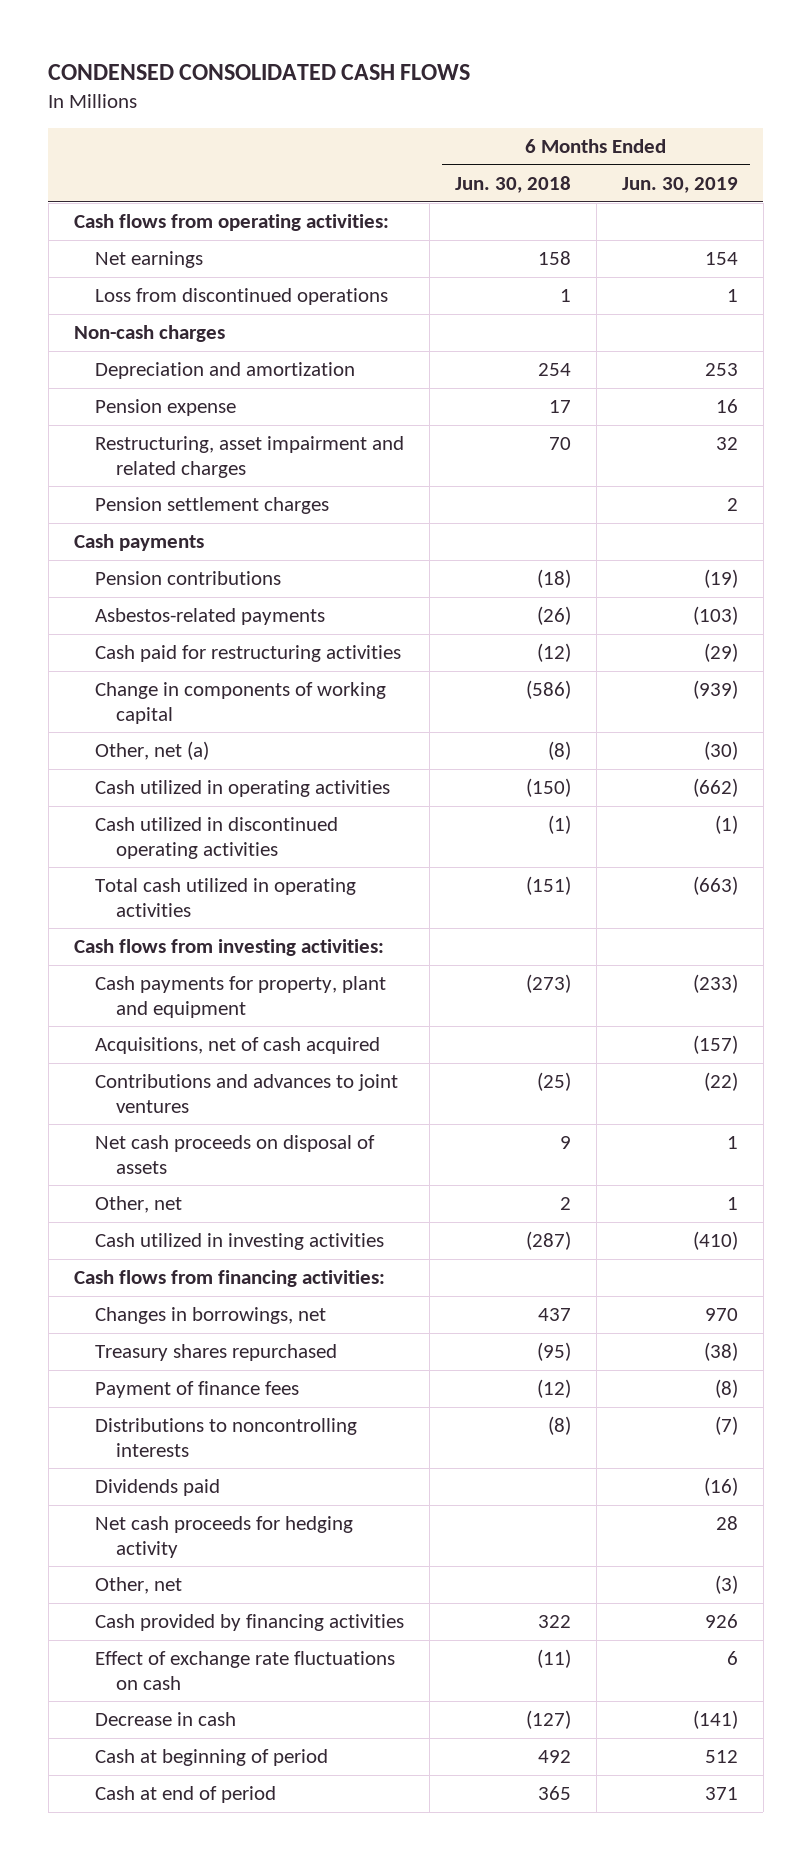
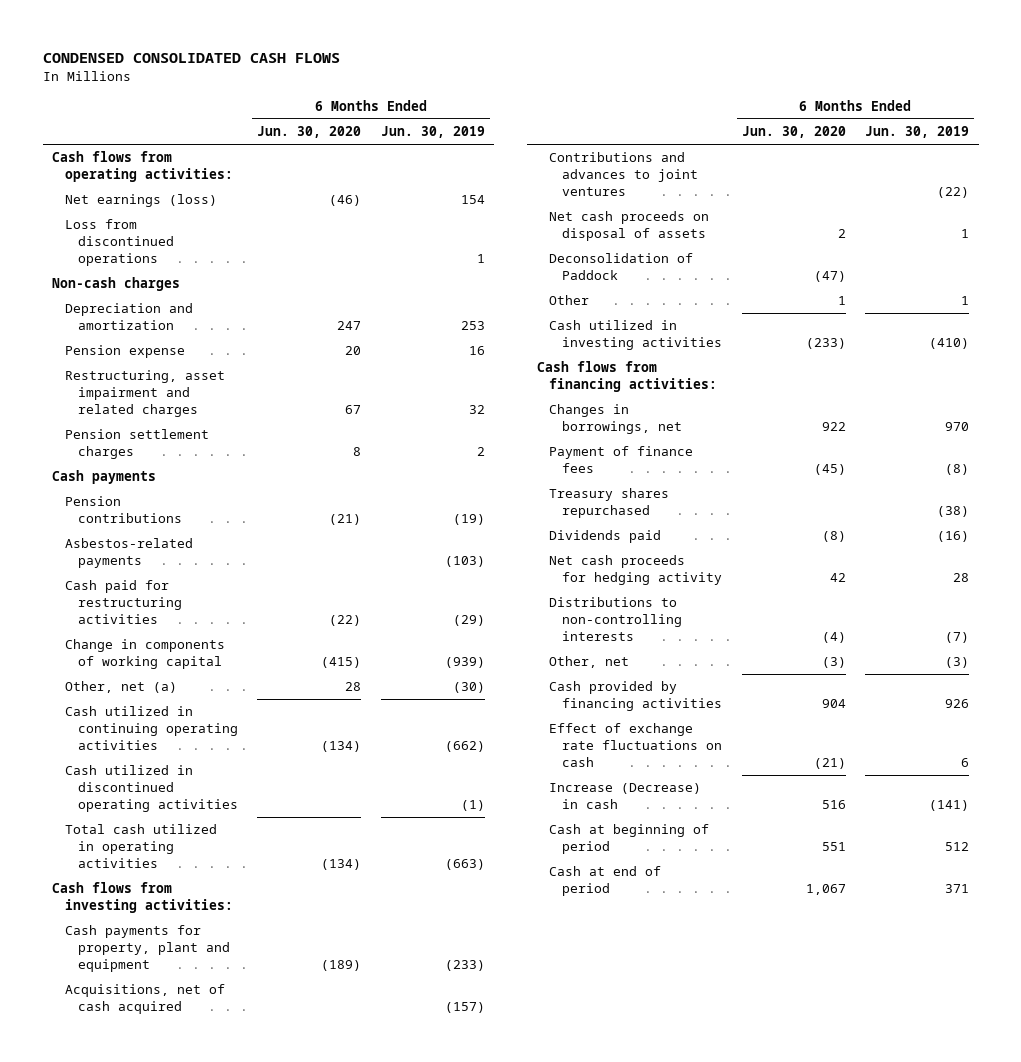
- | 6 Months Ended Jun. 30, 2018 | 6 Months Ended Jun. 30, 2019
+ | 6 Months Ended Jun. 30, 2020 | 6 Months Ended Jun. 30, 2019
- Net earnings | 158 | 154
+ Net earnings (loss) | (46) | 154
- Cash utilized in operating activities | (150) | (662)
+ Cash utilized in continuing operating activities | (134) | (662)
- Other, net | 2 | 1
+ Deconsolidation of Paddock | (47) |
+ Other | 1 | 1
- Distributions to noncontrolling interests | (8) | (7)
moved down: Treasury shares repurchased | | (38)
+ Distributions to non-controlling interests | (4) | (7)
- Decrease in cash | (127) | (141)
+ Increase (Decrease) in cash | 516 | (141)

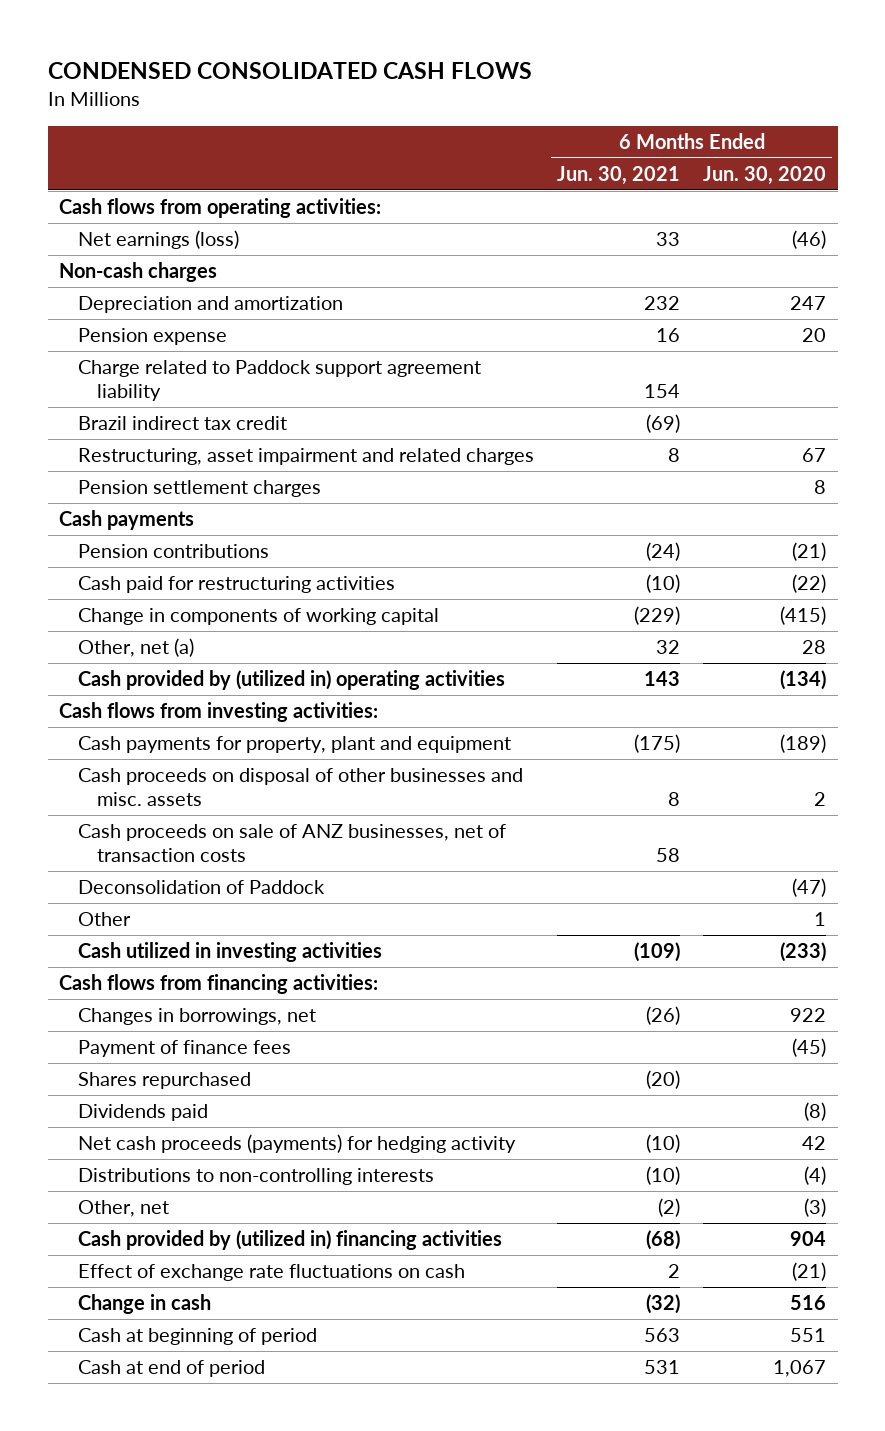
- | 6 Months Ended Jun. 30, 2020 | 6 Months Ended Jun. 30, 2019
+ | 6 Months Ended Jun. 30, 2021 | 6 Months Ended Jun. 30, 2020
- Loss from discontinued operations | | 1
+ Charge related to Paddock support agreement liability | 154 |
+ Brazil indirect tax credit | (69) |
- Asbestos-related payments | | (103)
- Cash utilized in continuing operating activities | (134) | (662)
- Cash utilized in discontinued operating activities | | (1)
- Total cash utilized in operating activities | (134) | (663)
+ Cash provided by (utilized in) operating activities | 143 | (134)
- Acquisitions, net of cash acquired | | (157)
- Contributions and advances to joint ventures | | (22)
- Net cash proceeds on disposal of assets | 2 | 1
+ Cash proceeds on disposal of other businesses and misc. assets | 8 | 2
+ Cash proceeds on sale of ANZ businesses, net of transaction costs | 58 |
- Treasury shares repurchased | | (38)
+ Shares repurchased | (20) |
- Net cash proceeds for hedging activity | 42 | 28
+ Net cash proceeds (payments) for hedging activity | (10) | 42
- Cash provided by financing activities | 904 | 926
+ Cash provided by (utilized in) financing activities | (68) | 904
- Increase (Decrease) in cash | 516 | (141)
+ Change in cash | (32) | 516

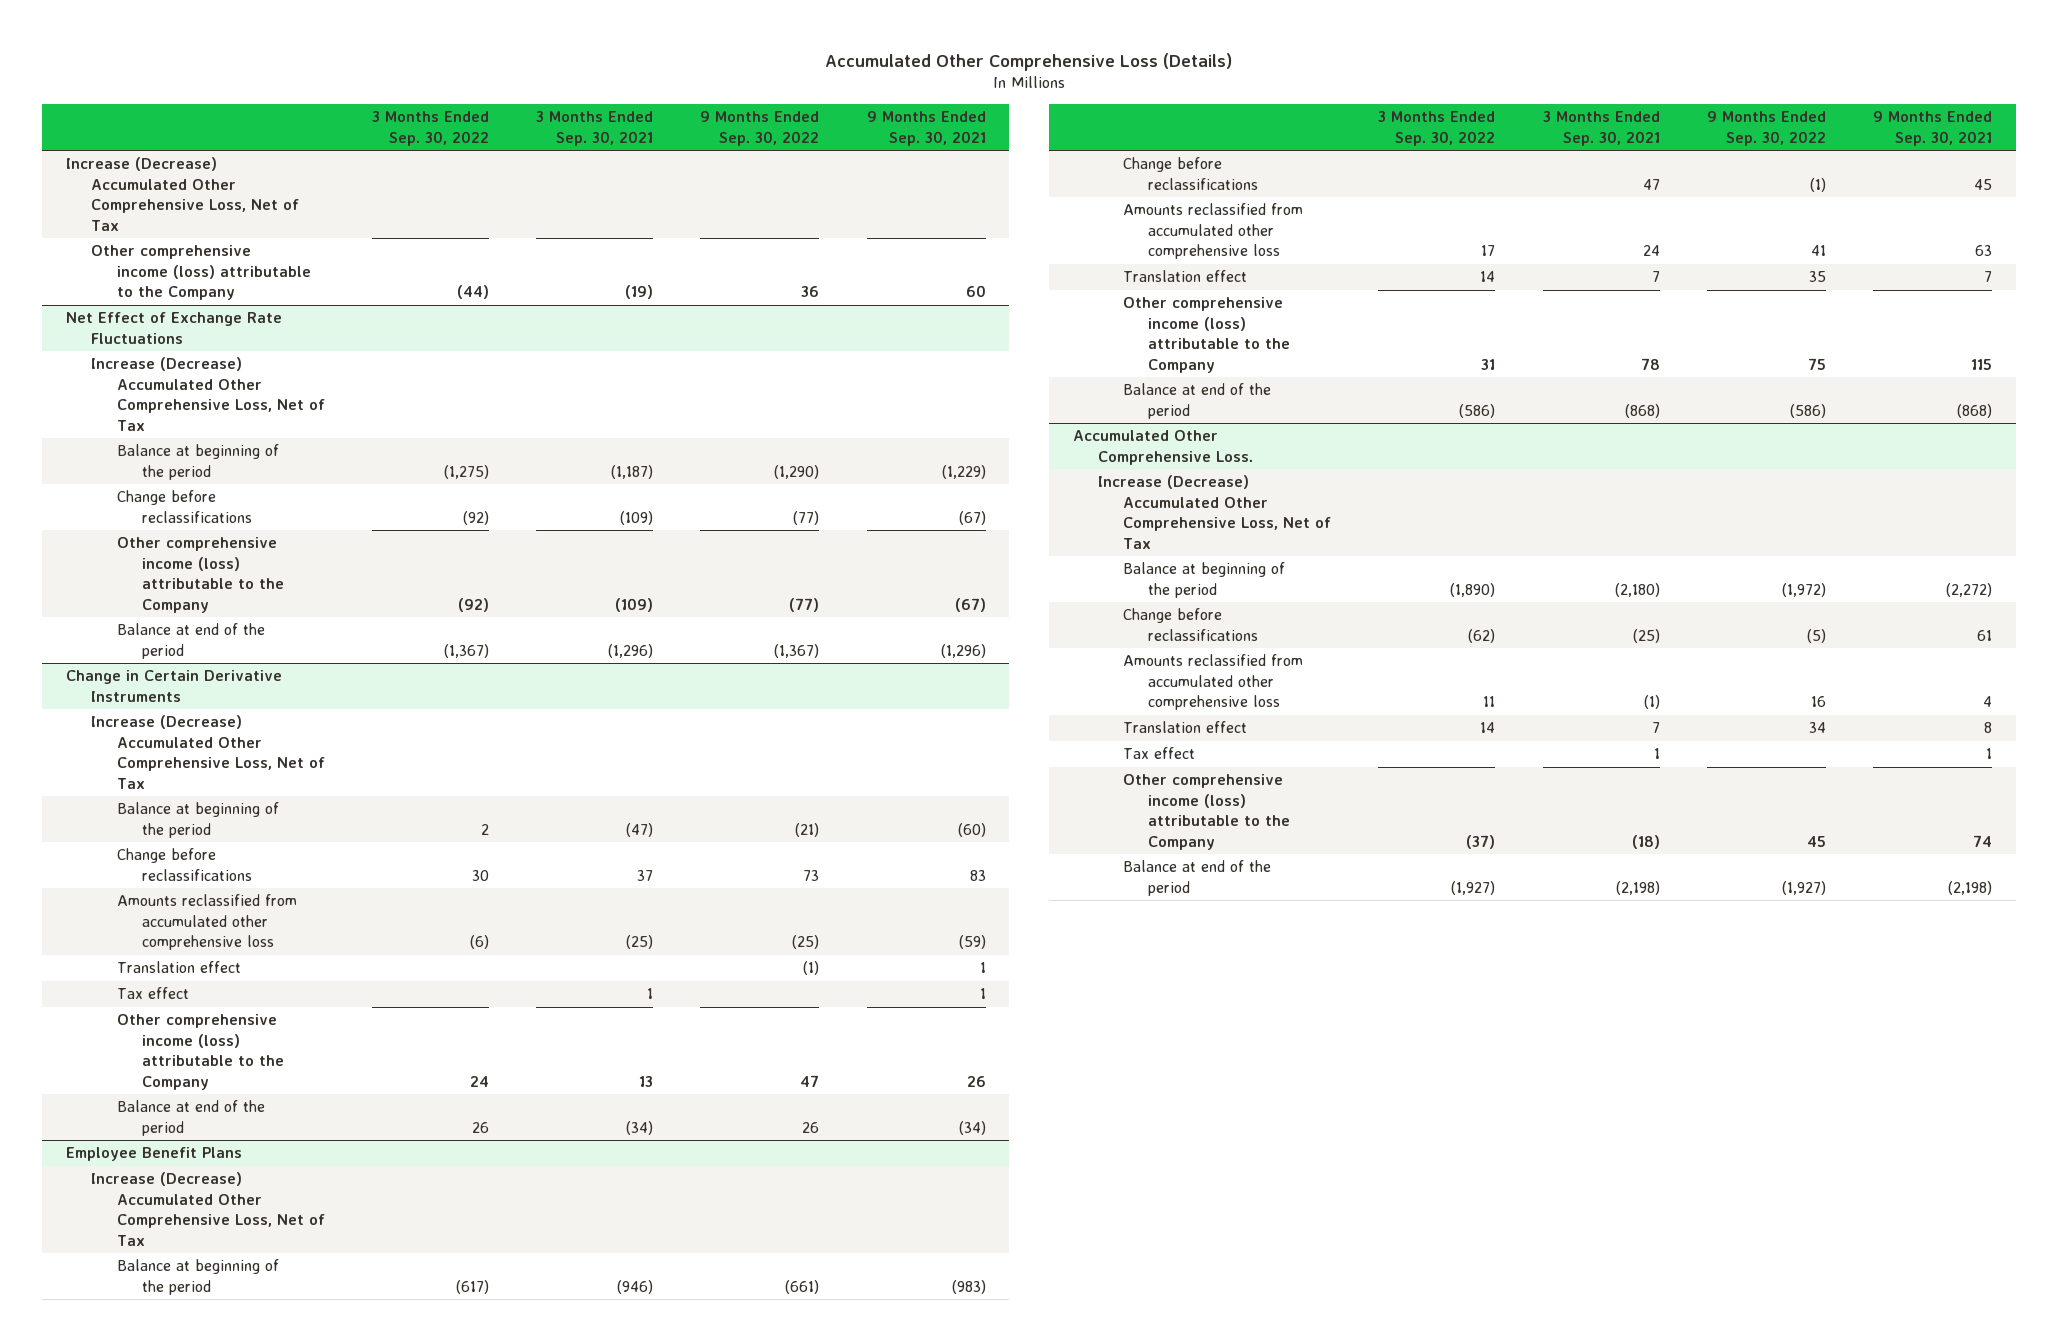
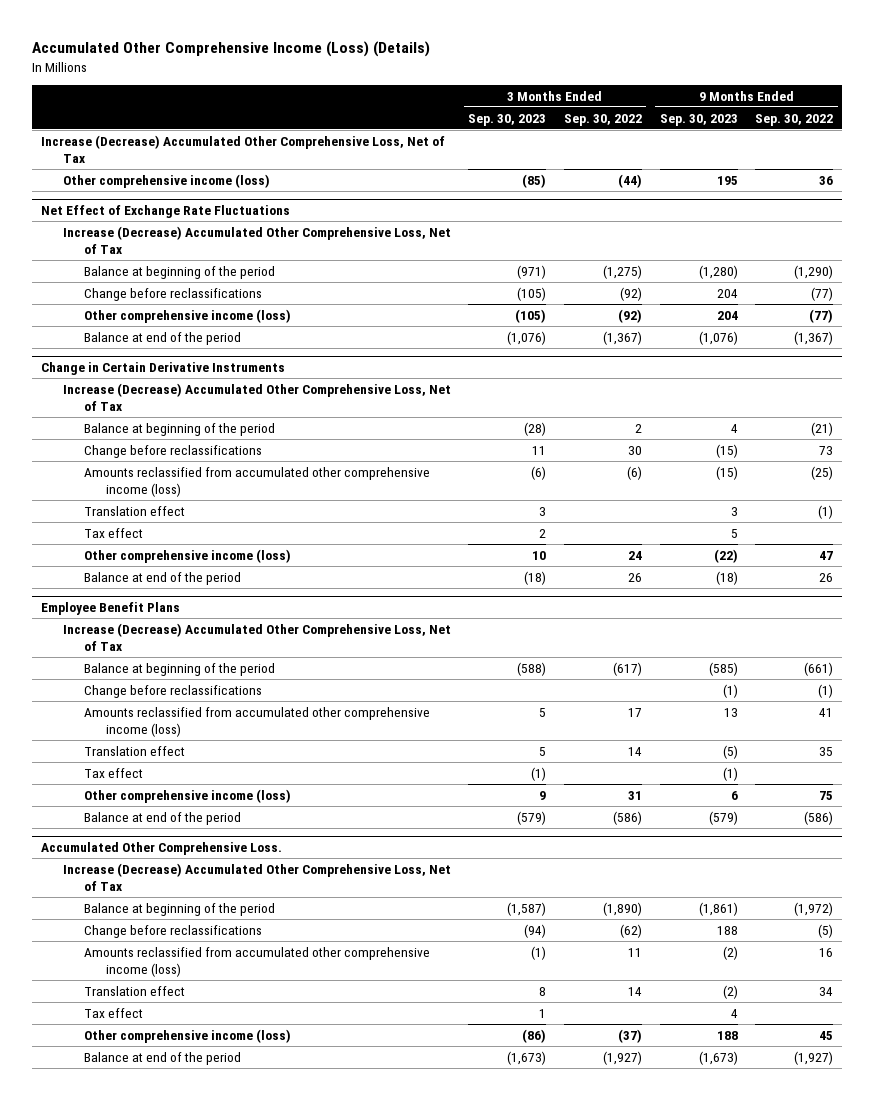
- Accumulated Other Comprehensive Loss (Details)
+ Accumulated Other Comprehensive Income (Loss) (Details)
- | 3 Months Ended Sep. 30, 2022 | 3 Months Ended Sep. 30, 2021 | 9 Months Ended Sep. 30, 2022 | 9 Months Ended Sep. 30, 2021
+ | 3 Months Ended Sep. 30, 2023 | 3 Months Ended Sep. 30, 2022 | 9 Months Ended Sep. 30, 2023 | 9 Months Ended Sep. 30, 2022
- Other comprehensive income (loss) attributable to the Company | (44) | (19) | 36 | 60
+ Other comprehensive income (loss) | (85) | (44) | 195 | 36
@ Net Effect of Exchange Rate Fluctuations
- Other comprehensive income (loss) attributable to the Company | (92) | (109) | (77) | (67)
+ Other comprehensive income (loss) | (105) | (92) | 204 | (77)
@ Change in Certain Derivative Instruments
- Amounts reclassified from accumulated other comprehensive loss | (6) | (25) | (25) | (59)
+ Amounts reclassified from accumulated other comprehensive income (loss) | (6) | (6) | (15) | (25)
- Other comprehensive income (loss) attributable to the Company | 24 | 13 | 47 | 26
+ Other comprehensive income (loss) | 10 | 24 | (22) | 47
@ Employee Benefit Plans
- Amounts reclassified from accumulated other comprehensive loss | 17 | 24 | 41 | 63
+ Amounts reclassified from accumulated other comprehensive income (loss) | 5 | 17 | 13 | 41
- Other comprehensive income (loss) attributable to the Company | 31 | 78 | 75 | 115
+ Tax effect | (1) | | (1) |
+ Other comprehensive income (loss) | 9 | 31 | 6 | 75
@ Accumulated Other Comprehensive Loss.
- Amounts reclassified from accumulated other comprehensive loss | 11 | (1) | 16 | 4
+ Amounts reclassified from accumulated other comprehensive income (loss) | (1) | 11 | (2) | 16
- Other comprehensive income (loss) attributable to the Company | (37) | (18) | 45 | 74
+ Other comprehensive income (loss) | (86) | (37) | 188 | 45

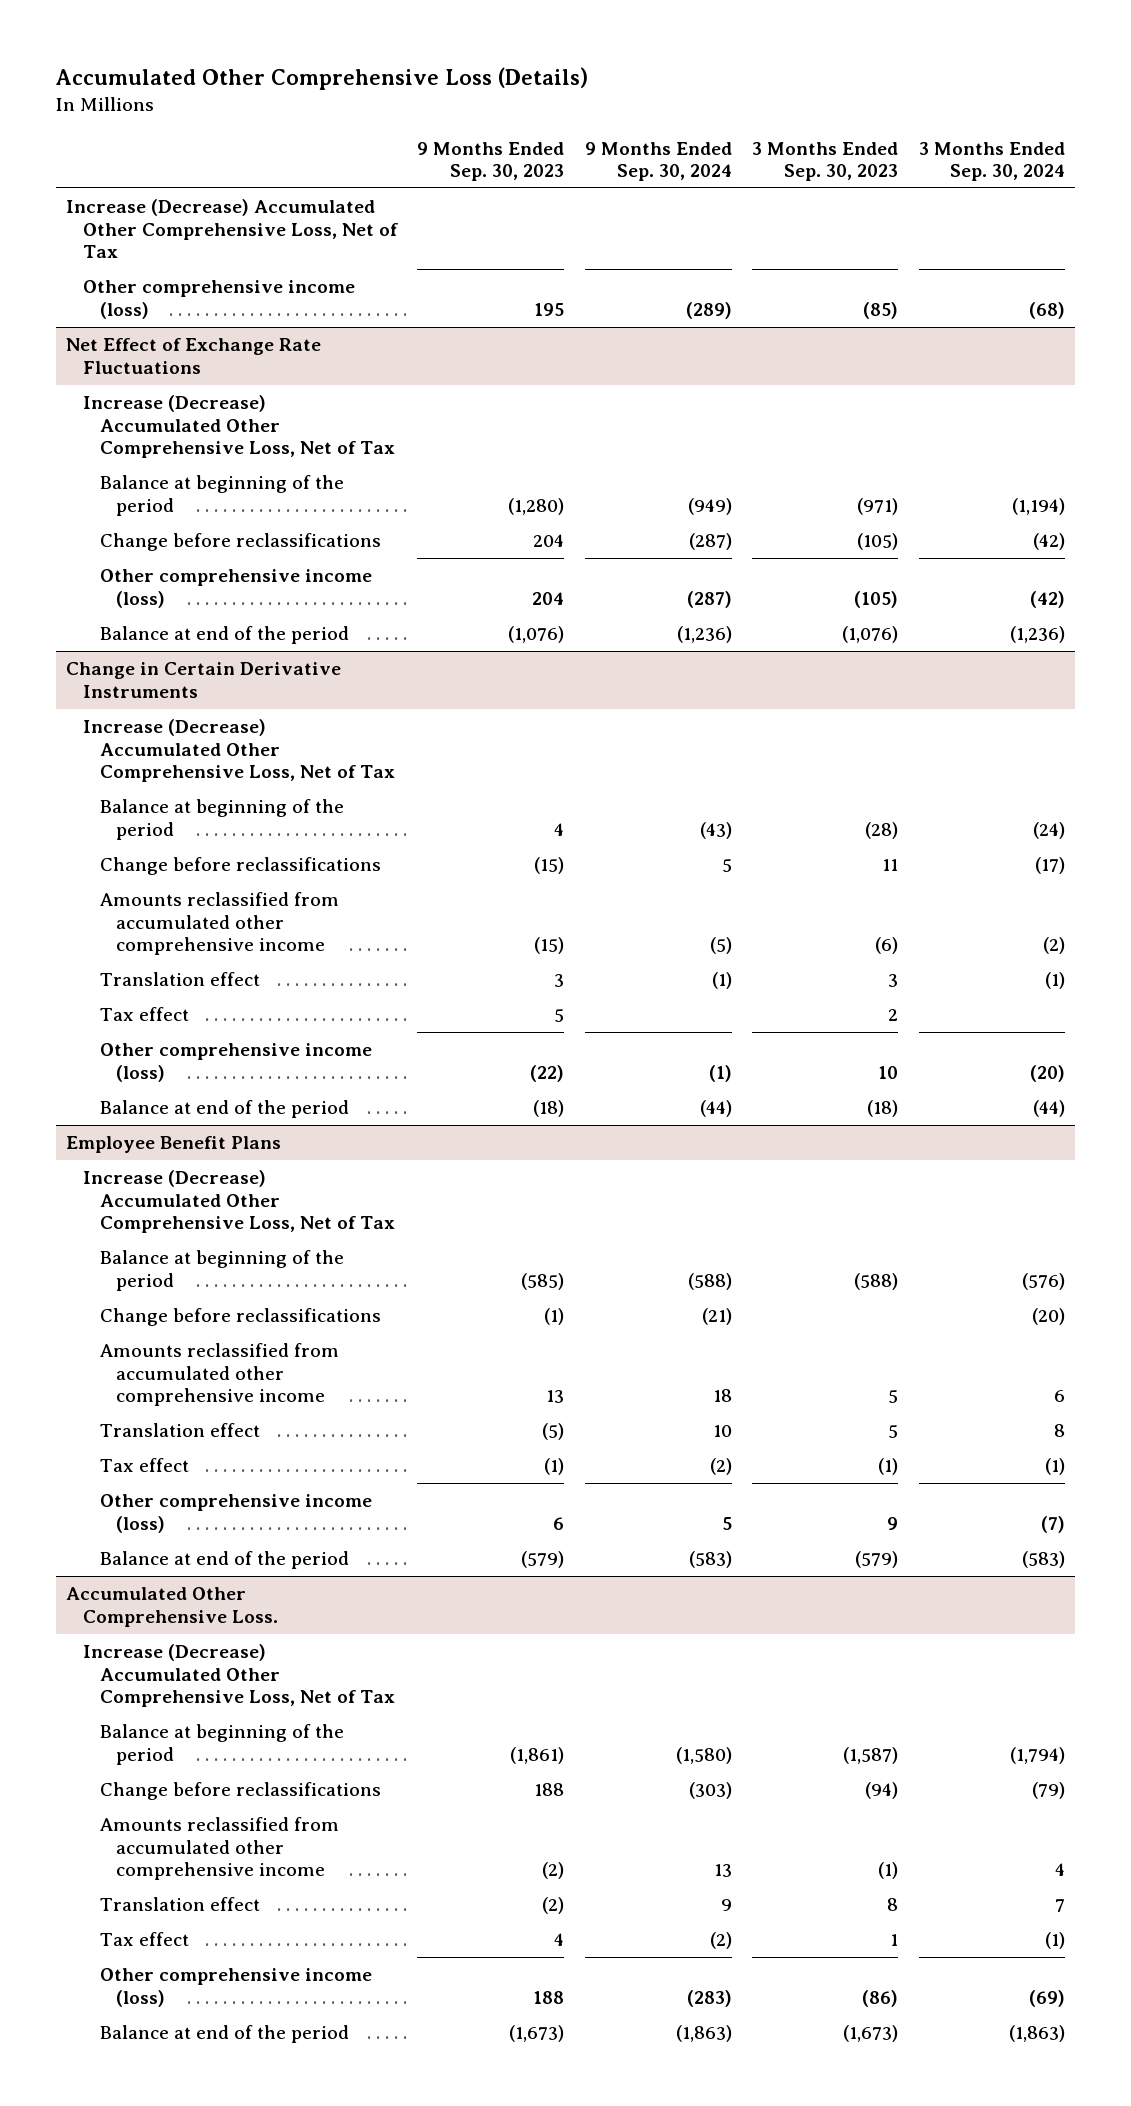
- Accumulated Other Comprehensive Income (Loss) (Details)
+ Accumulated Other Comprehensive Loss (Details)
- | 3 Months Ended Sep. 30, 2023 | 3 Months Ended Sep. 30, 2022 | 9 Months Ended Sep. 30, 2023 | 9 Months Ended Sep. 30, 2022
+ | 9 Months Ended Sep. 30, 2023 | 9 Months Ended Sep. 30, 2024 | 3 Months Ended Sep. 30, 2023 | 3 Months Ended Sep. 30, 2024
@ Change in Certain Derivative Instruments
- Amounts reclassified from accumulated other comprehensive income (loss) | (6) | (6) | (15) | (25)
+ Amounts reclassified from accumulated other comprehensive income | (15) | (5) | (6) | (2)
@ Employee Benefit Plans
- Amounts reclassified from accumulated other comprehensive income (loss) | 5 | 17 | 13 | 41
+ Amounts reclassified from accumulated other comprehensive income | 13 | 18 | 5 | 6
@ Accumulated Other Comprehensive Loss.
- Amounts reclassified from accumulated other comprehensive income (loss) | (1) | 11 | (2) | 16
+ Amounts reclassified from accumulated other comprehensive income | (2) | 13 | (1) | 4

